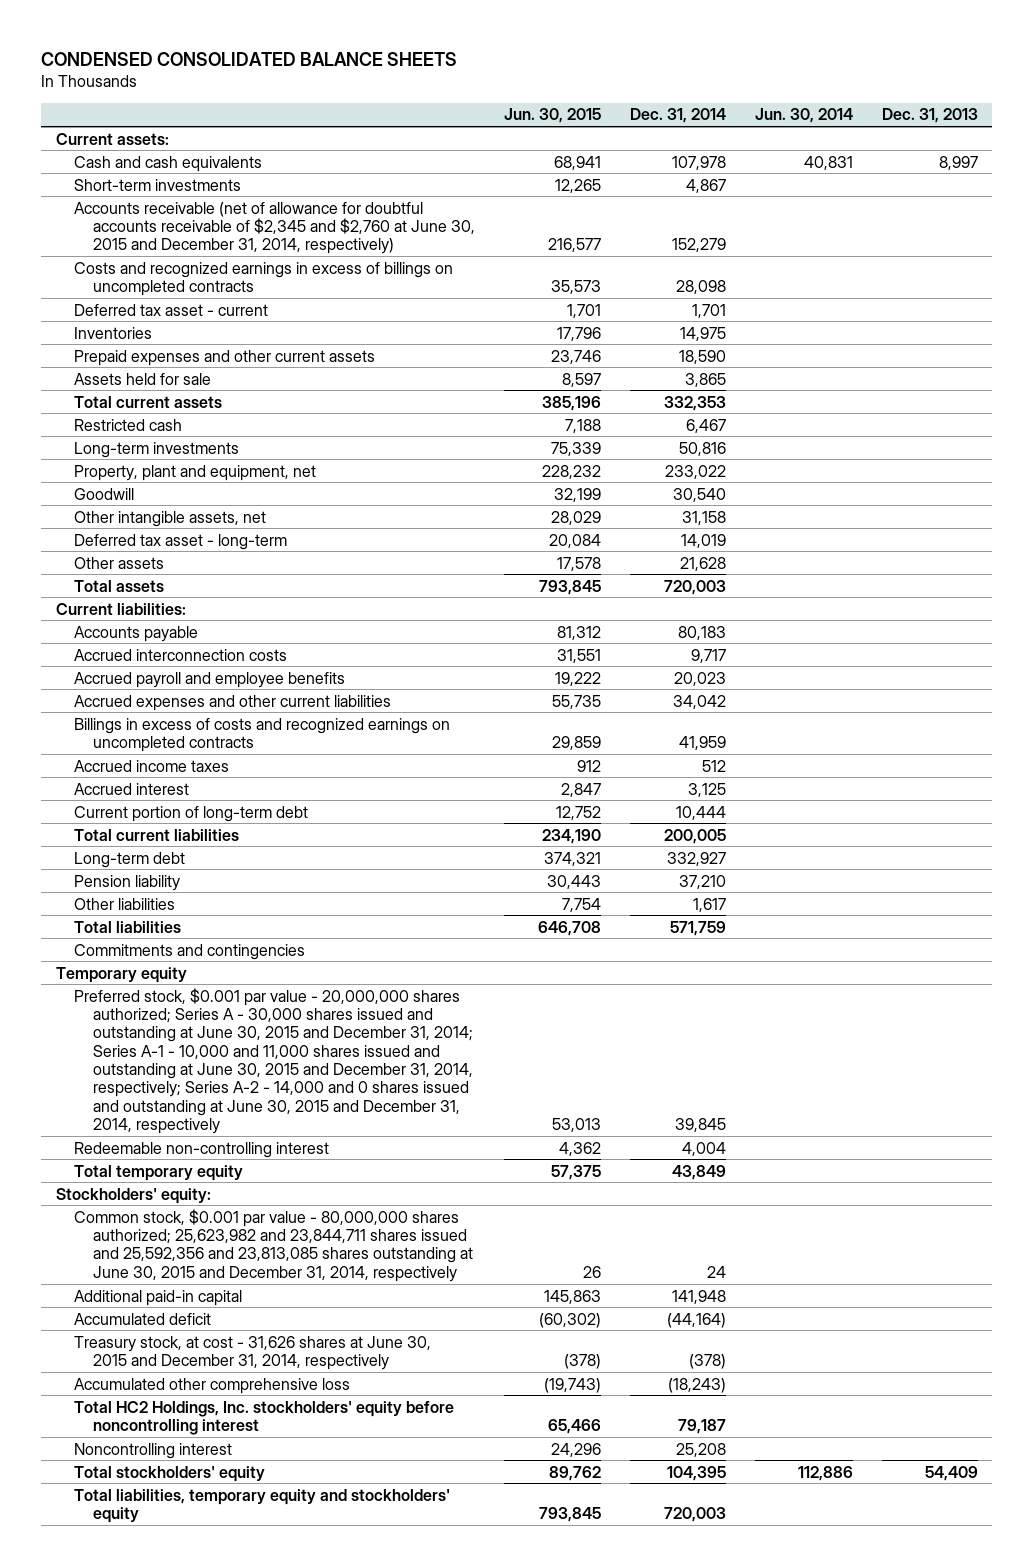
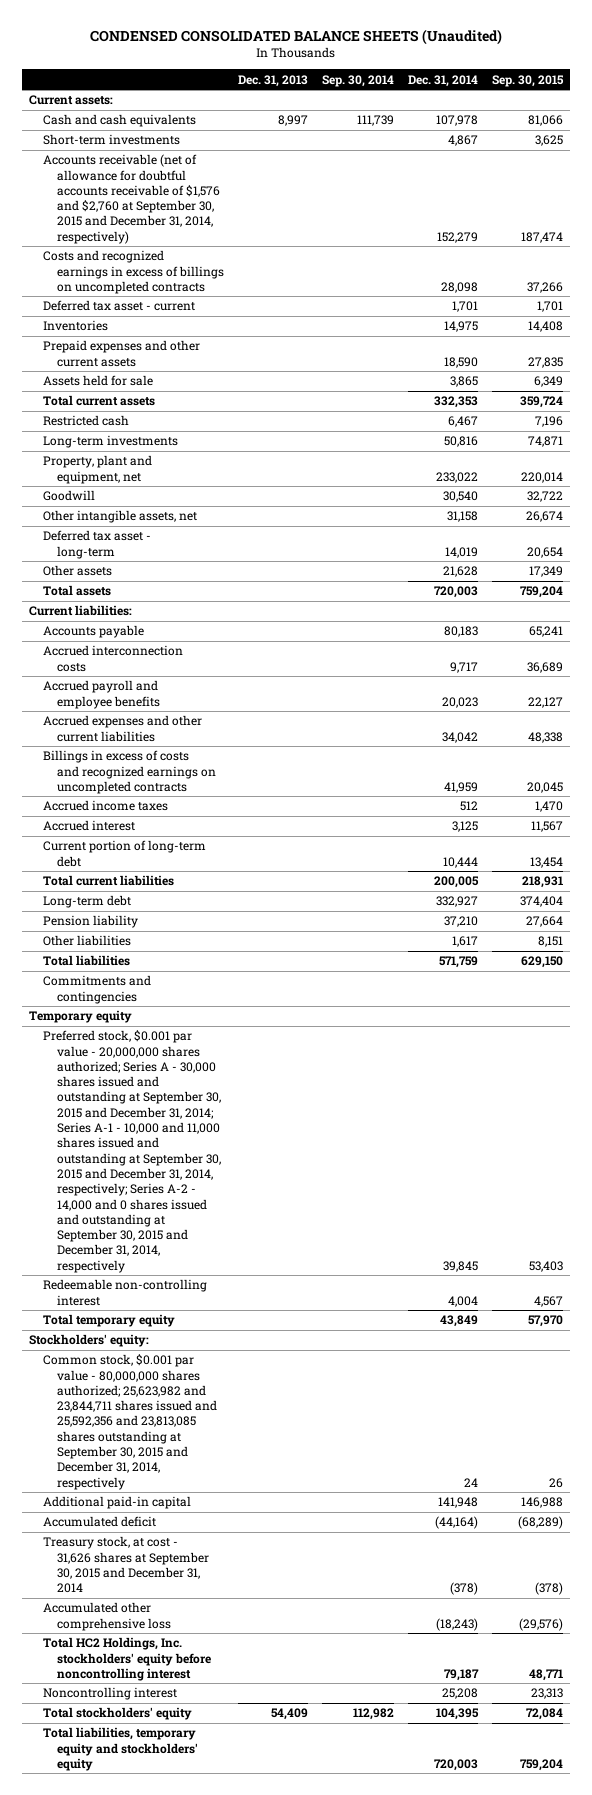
- CONDENSED CONSOLIDATED BALANCE SHEETS
+ CONDENSED CONSOLIDATED BALANCE SHEETS (Unaudited)
- | Jun. 30, 2015 | Dec. 31, 2014 | Jun. 30, 2014 | Dec. 31, 2013
+ | Dec. 31, 2013 | Sep. 30, 2014 | Dec. 31, 2014 | Sep. 30, 2015
- Accounts receivable (net of allowance for doubtful accounts receivable of $2,345 and $2,760 at June 30, 2015 and December 31, 2014, respectively) | 216,577 | 152,279 | |
+ Accounts receivable (net of allowance for doubtful accounts receivable of $1,576 and $2,760 at September 30, 2015 and December 31, 2014, respectively) | | | 152,279 | 187,474
- Preferred stock, $0.001 par value - 20,000,000 shares authorized; Series A - 30,000 shares issued and outstanding at June 30, 2015 and December 31, 2014; Series A-1 - 10,000 and 11,000 shares issued and outstanding at June 30, 2015 and December 31, 2014, respectively; Series A-2 - 14,000 and 0 shares issued and outstanding at June 30, 2015 and December 31, 2014, respectively | 53,013 | 39,845 | |
+ Preferred stock, $0.001 par value - 20,000,000 shares authorized; Series A - 30,000 shares issued and outstanding at September 30, 2015 and December 31, 2014; Series A-1 - 10,000 and 11,000 shares issued and outstanding at September 30, 2015 and December 31, 2014, respectively; Series A-2 - 14,000 and 0 shares issued and outstanding at September 30, 2015 and December 31, 2014, respectively | | | 39,845 | 53,403
- Common stock, $0.001 par value - 80,000,000 shares authorized; 25,623,982 and 23,844,711 shares issued and 25,592,356 and 23,813,085 shares outstanding at June 30, 2015 and December 31, 2014, respectively | 26 | 24 | |
+ Common stock, $0.001 par value - 80,000,000 shares authorized; 25,623,982 and 23,844,711 shares issued and 25,592,356 and 23,813,085 shares outstanding at September 30, 2015 and December 31, 2014, respectively | | | 24 | 26
- Treasury stock, at cost - 31,626 shares at June 30, 2015 and December 31, 2014, respectively | (378) | (378) | |
+ Treasury stock, at cost - 31,626 shares at September 30, 2015 and December 31, 2014 | | | (378) | (378)

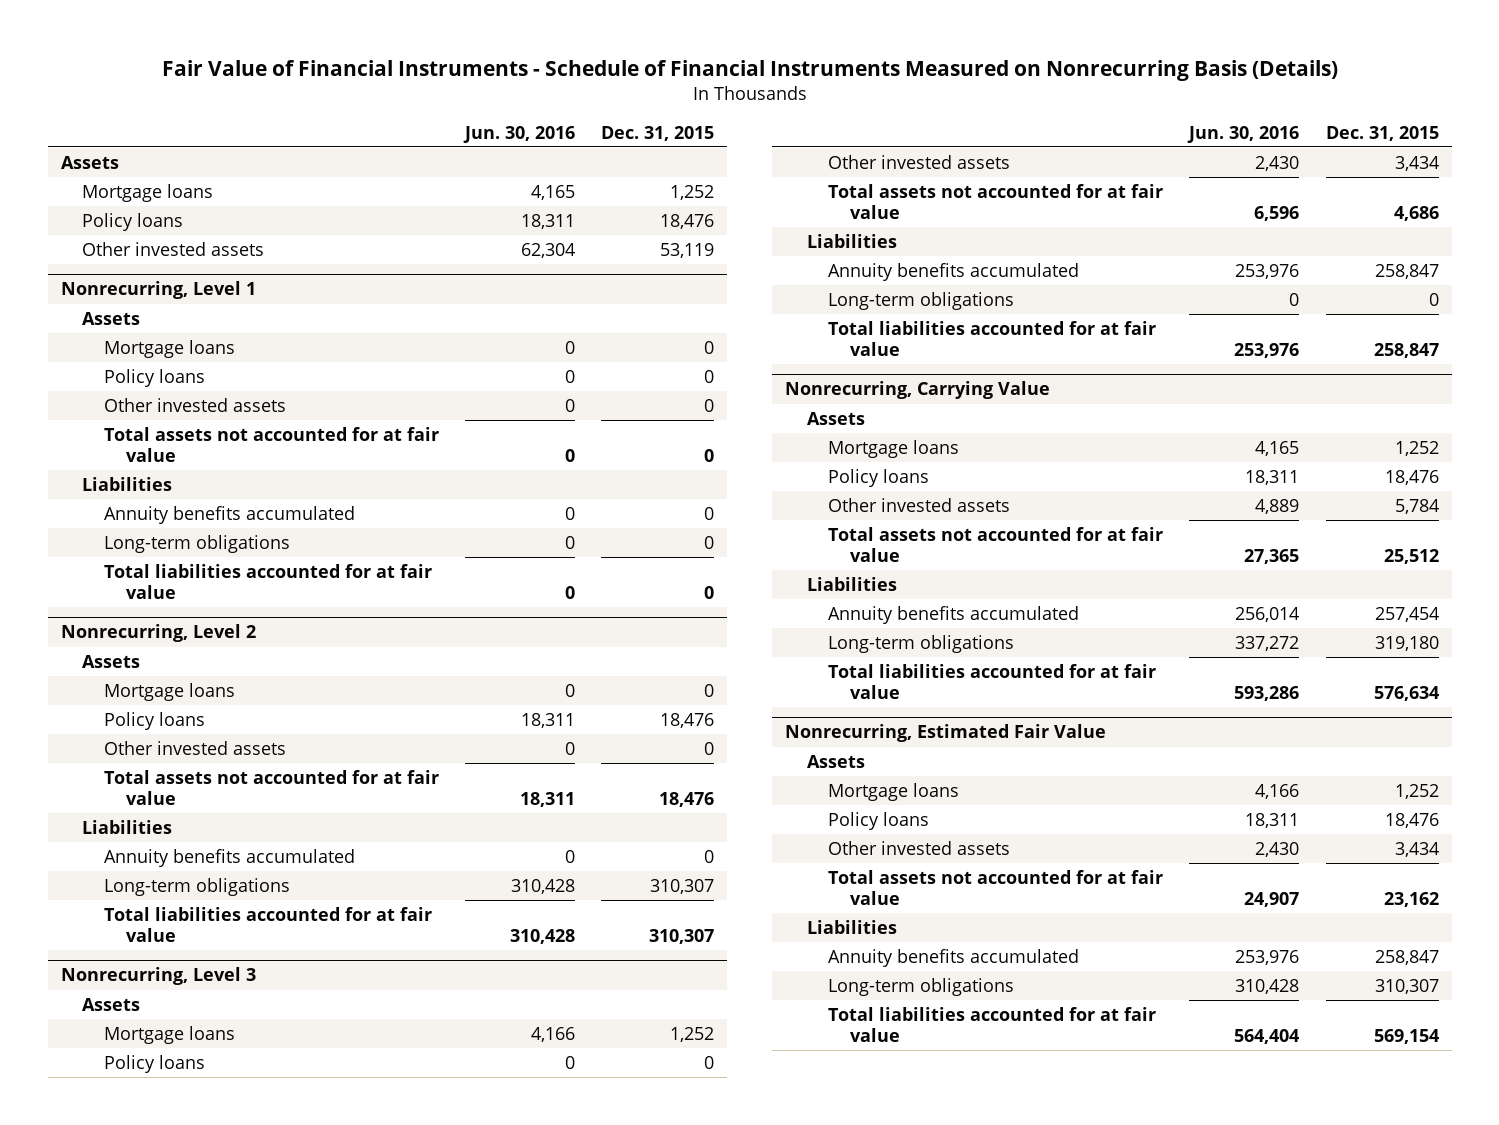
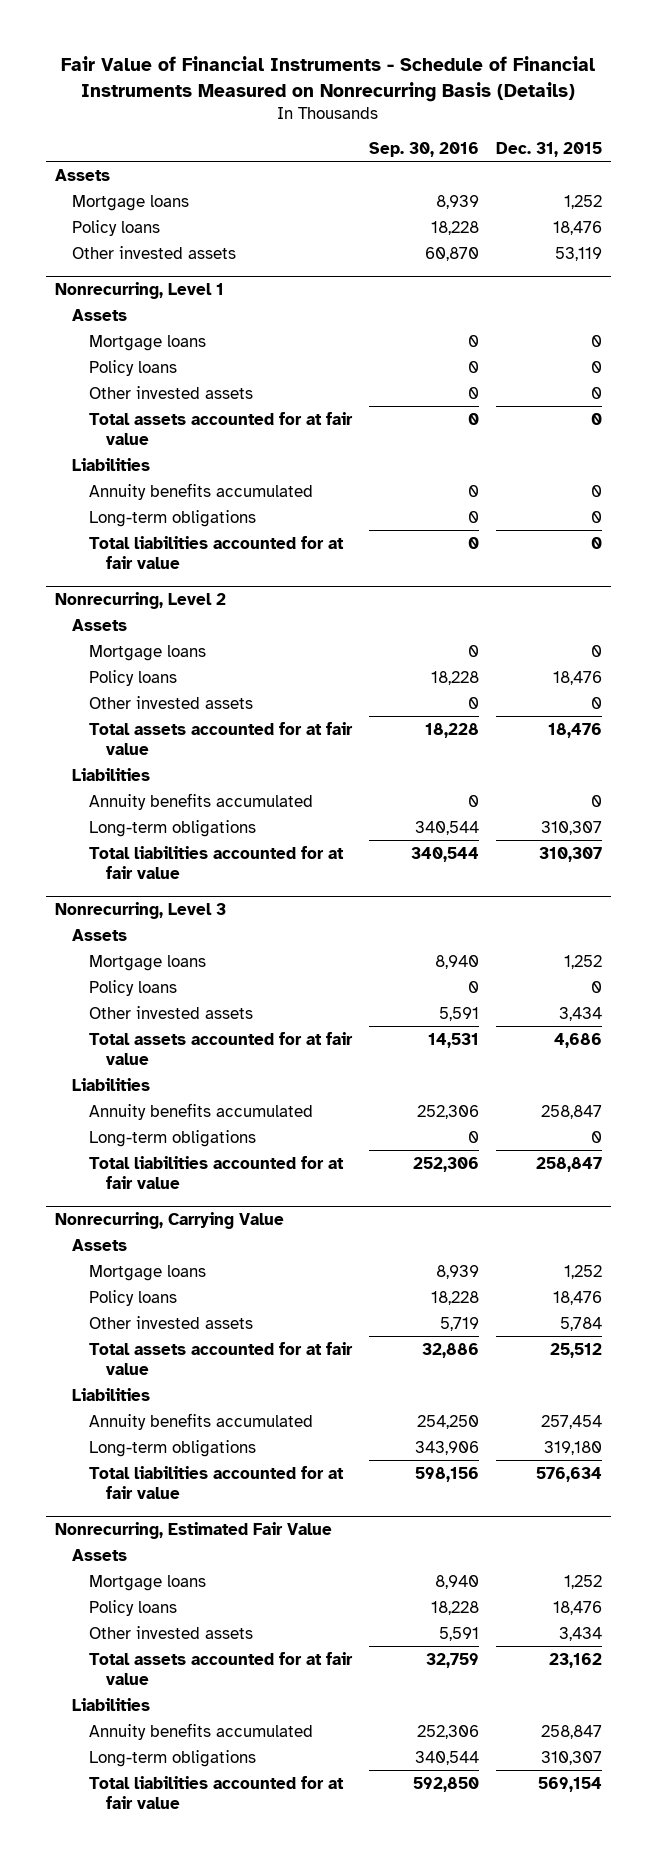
- | Jun. 30, 2016 | Dec. 31, 2015
+ | Sep. 30, 2016 | Dec. 31, 2015
@ Nonrecurring, Level 1
- Total assets not accounted for at fair value | 0 | 0
+ Total assets accounted for at fair value | 0 | 0
@ Nonrecurring, Level 2
- Total assets not accounted for at fair value | 18,311 | 18,476
+ Total assets accounted for at fair value | 18,228 | 18,476
@ Nonrecurring, Level 3
- Total assets not accounted for at fair value | 6,596 | 4,686
+ Total assets accounted for at fair value | 14,531 | 4,686
@ Nonrecurring, Carrying Value
- Total assets not accounted for at fair value | 27,365 | 25,512
+ Total assets accounted for at fair value | 32,886 | 25,512
@ Nonrecurring, Estimated Fair Value
- Total assets not accounted for at fair value | 24,907 | 23,162
+ Total assets accounted for at fair value | 32,759 | 23,162

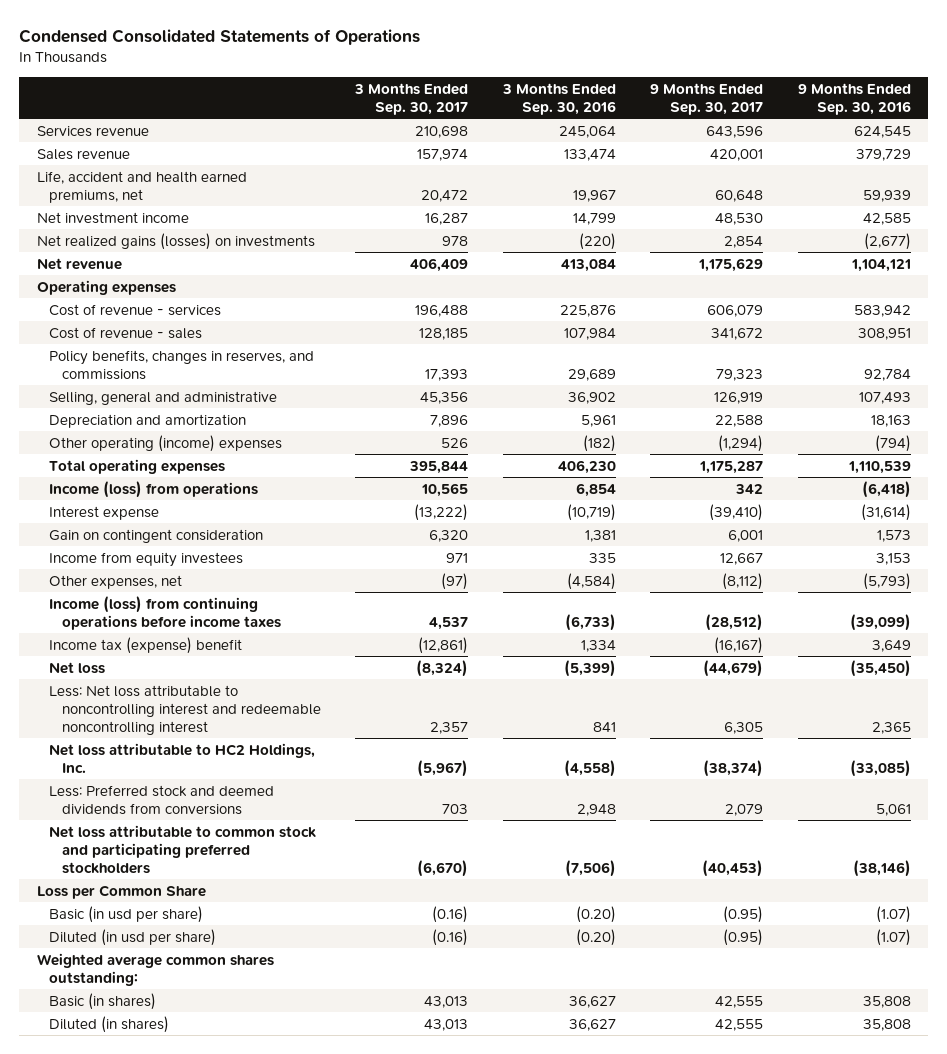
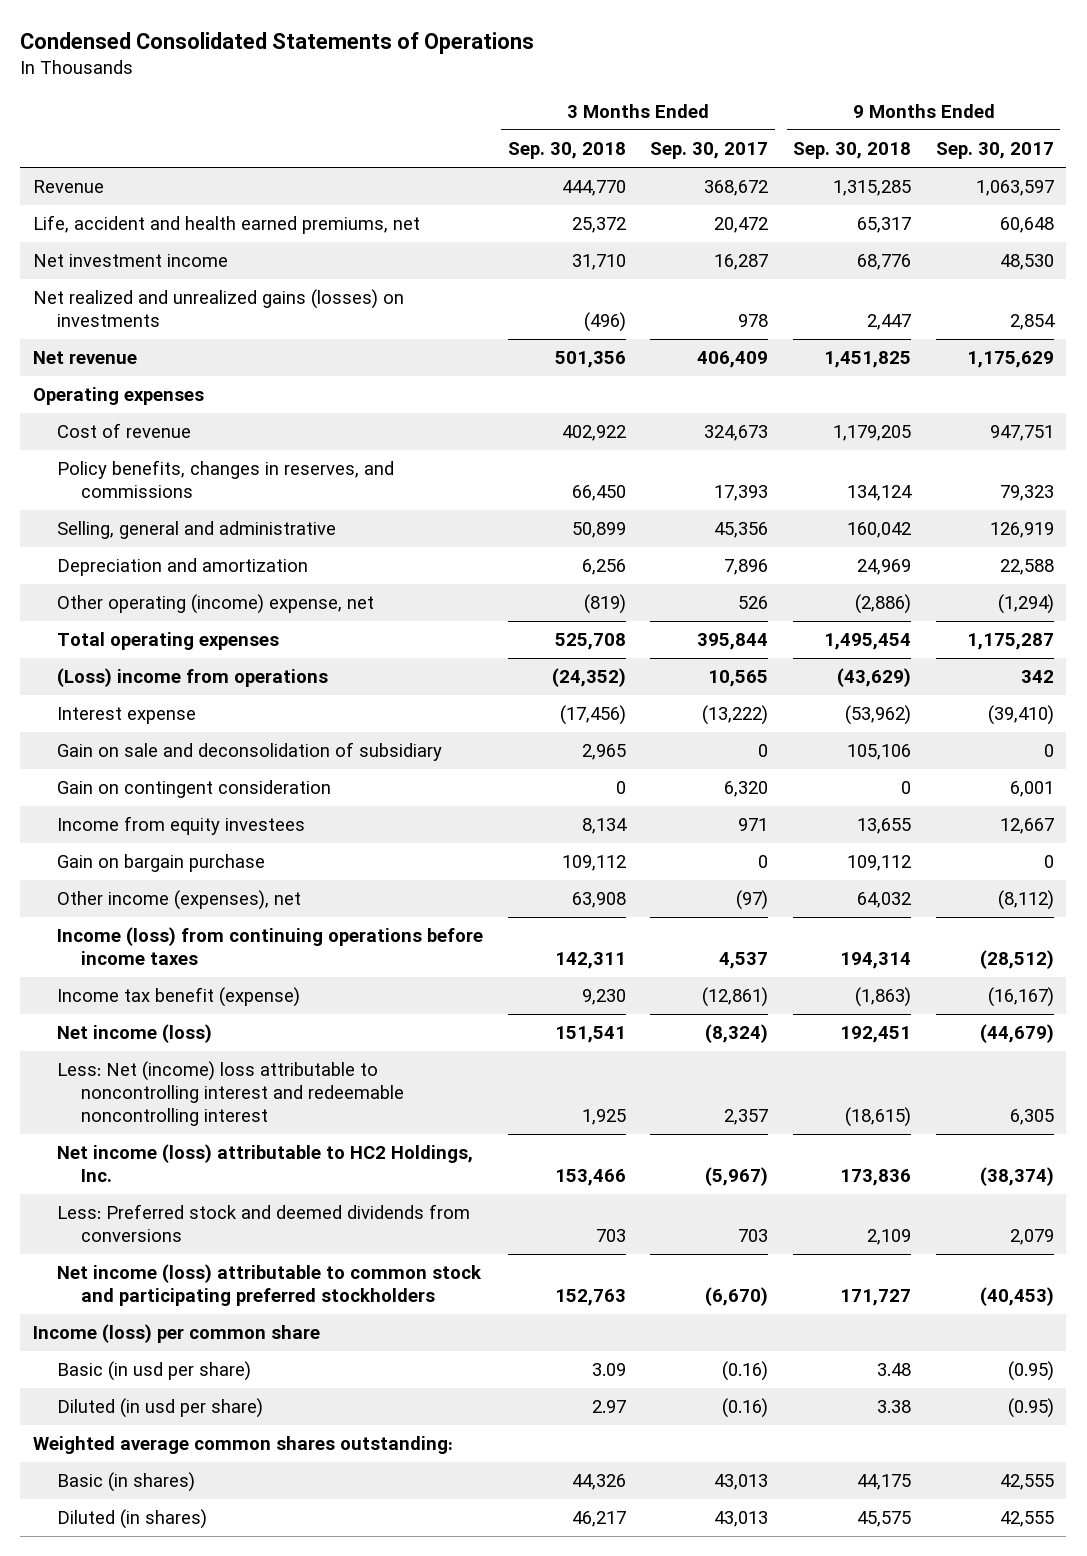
- | 3 Months Ended Sep. 30, 2017 | 3 Months Ended Sep. 30, 2016 | 9 Months Ended Sep. 30, 2017 | 9 Months Ended Sep. 30, 2016
+ | 3 Months Ended Sep. 30, 2018 | 3 Months Ended Sep. 30, 2017 | 9 Months Ended Sep. 30, 2018 | 9 Months Ended Sep. 30, 2017
- Services revenue | 210,698 | 245,064 | 643,596 | 624,545
- Sales revenue | 157,974 | 133,474 | 420,001 | 379,729
+ Revenue | 444,770 | 368,672 | 1,315,285 | 1,063,597
- Net realized gains (losses) on investments | 978 | (220) | 2,854 | (2,677)
+ Net realized and unrealized gains (losses) on investments | (496) | 978 | 2,447 | 2,854
- Cost of revenue - services | 196,488 | 225,876 | 606,079 | 583,942
- Cost of revenue - sales | 128,185 | 107,984 | 341,672 | 308,951
+ Cost of revenue | 402,922 | 324,673 | 1,179,205 | 947,751
- Other operating (income) expenses | 526 | (182) | (1,294) | (794)
+ Other operating (income) expense, net | (819) | 526 | (2,886) | (1,294)
- Income (loss) from operations | 10,565 | 6,854 | 342 | (6,418)
+ (Loss) income from operations | (24,352) | 10,565 | (43,629) | 342
+ Gain on sale and deconsolidation of subsidiary | 2,965 | 0 | 105,106 | 0
- Other expenses, net | (97) | (4,584) | (8,112) | (5,793)
+ Gain on bargain purchase | 109,112 | 0 | 109,112 | 0
+ Other income (expenses), net | 63,908 | (97) | 64,032 | (8,112)
- Income tax (expense) benefit | (12,861) | 1,334 | (16,167) | 3,649
- Net loss | (8,324) | (5,399) | (44,679) | (35,450)
- Less: Net loss attributable to noncontrolling interest and redeemable noncontrolling interest | 2,357 | 841 | 6,305 | 2,365
- Net loss attributable to HC2 Holdings, Inc. | (5,967) | (4,558) | (38,374) | (33,085)
+ Income tax benefit (expense) | 9,230 | (12,861) | (1,863) | (16,167)
+ Net income (loss) | 151,541 | (8,324) | 192,451 | (44,679)
+ Less: Net (income) loss attributable to noncontrolling interest and redeemable noncontrolling interest | 1,925 | 2,357 | (18,615) | 6,305
+ Net income (loss) attributable to HC2 Holdings, Inc. | 153,466 | (5,967) | 173,836 | (38,374)
- Net loss attributable to common stock and participating preferred stockholders | (6,670) | (7,506) | (40,453) | (38,146)
- Loss per Common Share
+ Net income (loss) attributable to common stock and participating preferred stockholders | 152,763 | (6,670) | 171,727 | (40,453)
+ Income (loss) per common share

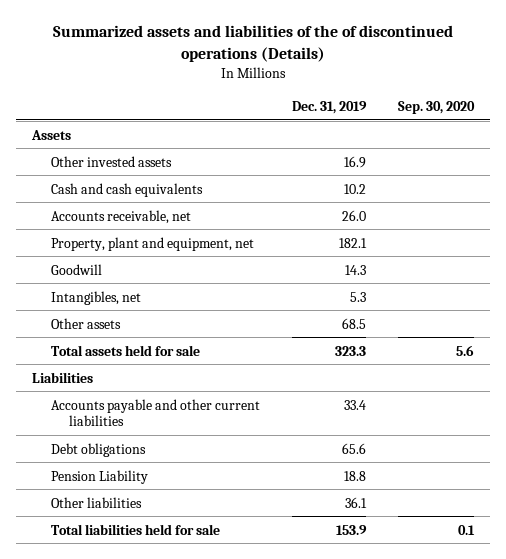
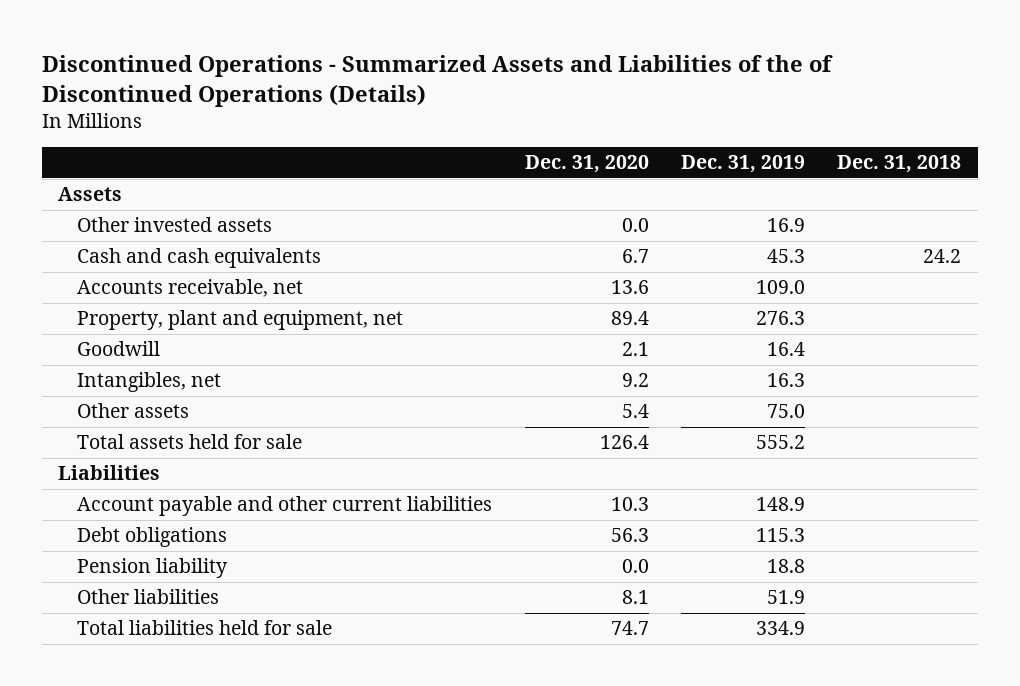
- Summarized assets and liabilities of the of discontinued operations (Details)
+ Discontinued Operations - Summarized Assets and Liabilities of the of Discontinued Operations (Details)
- | Dec. 31, 2019 | Sep. 30, 2020
+ | Dec. 31, 2020 | Dec. 31, 2019 | Dec. 31, 2018
- Cash and cash equivalents | 10.2 |
- Accounts receivable, net | 26.0 |
- Property, plant and equipment, net | 182.1 |
- Goodwill | 14.3 |
- Intangibles, net | 5.3 |
- Other assets | 68.5 |
- Total assets held for sale | 323.3 | 5.6
+ Cash and cash equivalents | 6.7 | 45.3 | 24.2
+ Accounts receivable, net | 13.6 | 109.0 |
+ Property, plant and equipment, net | 89.4 | 276.3 |
+ Goodwill | 2.1 | 16.4 |
+ Intangibles, net | 9.2 | 16.3 |
+ Other assets | 5.4 | 75.0 |
+ Total assets held for sale | 126.4 | 555.2 |
- Accounts payable and other current liabilities | 33.4 |
- Debt obligations | 65.6 |
- Pension Liability | 18.8 |
- Other liabilities | 36.1 |
- Total liabilities held for sale | 153.9 | 0.1
+ Account payable and other current liabilities | 10.3 | 148.9 |
+ Debt obligations | 56.3 | 115.3 |
+ Pension liability | 0.0 | 18.8 |
+ Other liabilities | 8.1 | 51.9 |
+ Total liabilities held for sale | 74.7 | 334.9 |

